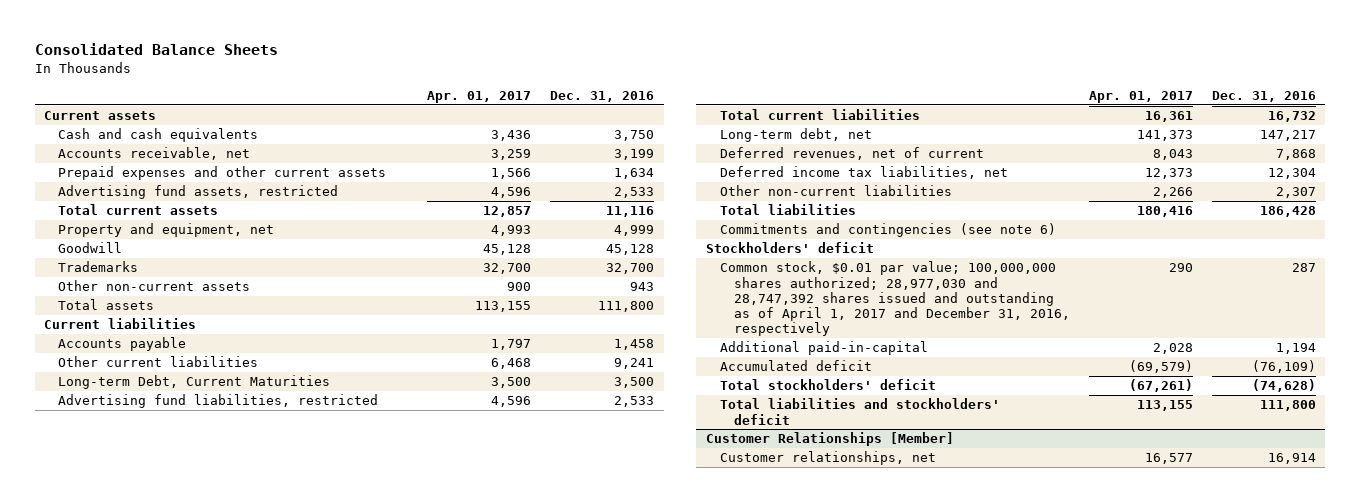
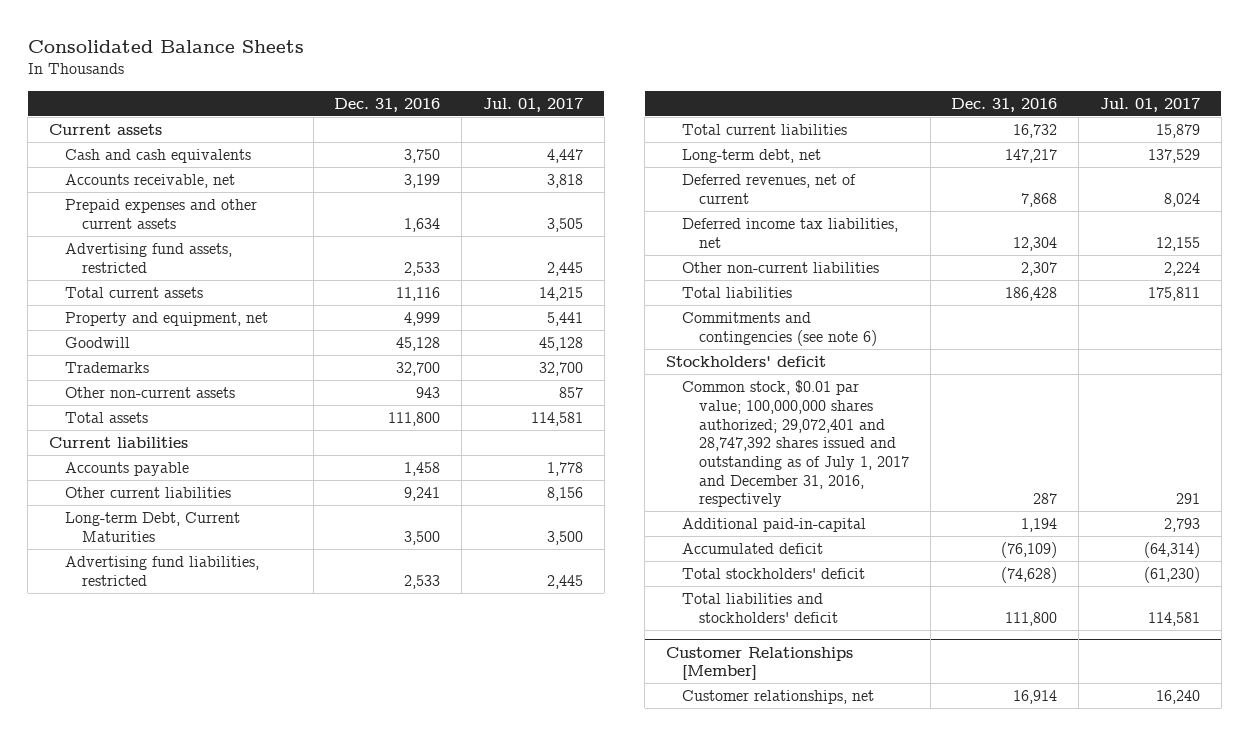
- | Apr. 01, 2017 | Dec. 31, 2016
+ | Dec. 31, 2016 | Jul. 01, 2017
- Common stock, $0.01 par value; 100,000,000 shares authorized; 28,977,030 and 28,747,392 shares issued and outstanding as of April 1, 2017 and December 31, 2016, respectively | 290 | 287
+ Common stock, $0.01 par value; 100,000,000 shares authorized; 29,072,401 and 28,747,392 shares issued and outstanding as of July 1, 2017 and December 31, 2016, respectively | 287 | 291

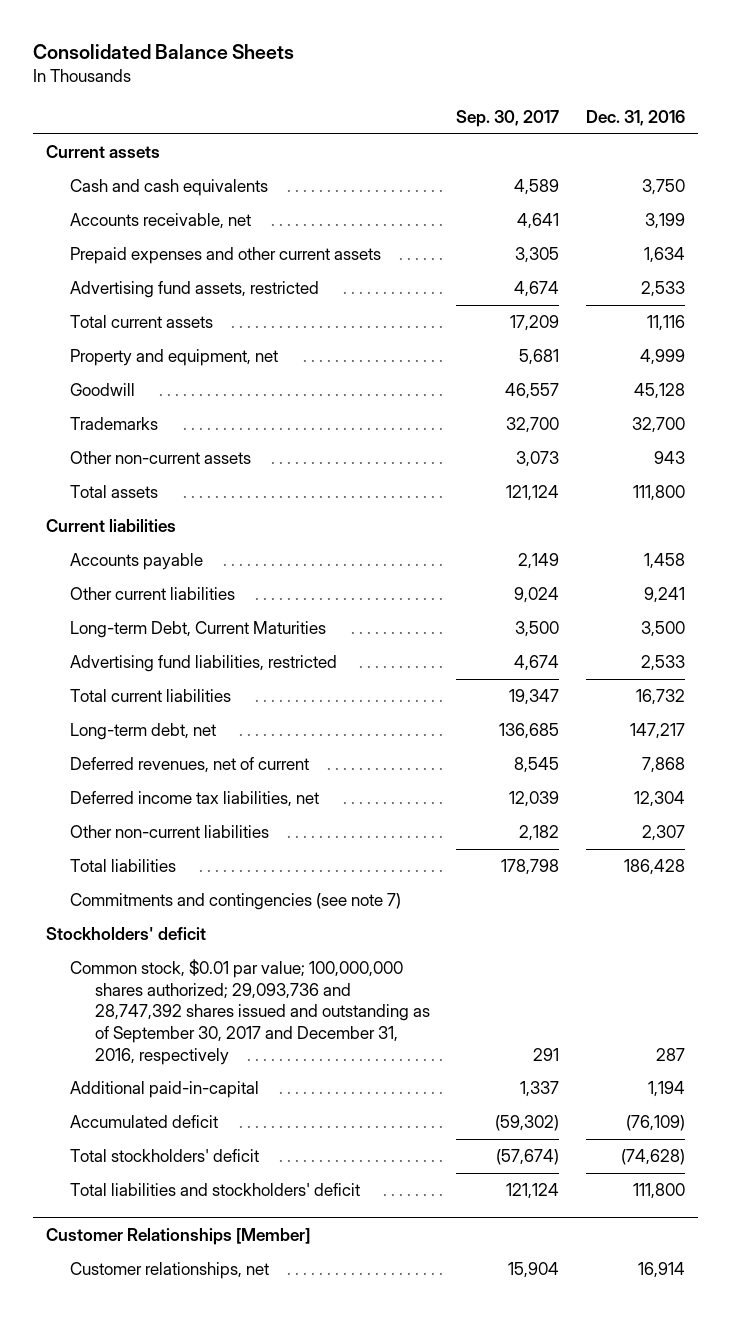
- | Dec. 31, 2016 | Jul. 01, 2017
+ | Sep. 30, 2017 | Dec. 31, 2016
- Commitments and contingencies (see note 6)
+ Commitments and contingencies (see note 7)
- Common stock, $0.01 par value; 100,000,000 shares authorized; 29,072,401 and 28,747,392 shares issued and outstanding as of July 1, 2017 and December 31, 2016, respectively | 287 | 291
+ Common stock, $0.01 par value; 100,000,000 shares authorized; 29,093,736 and 28,747,392 shares issued and outstanding as of September 30, 2017 and December 31, 2016, respectively | 291 | 287

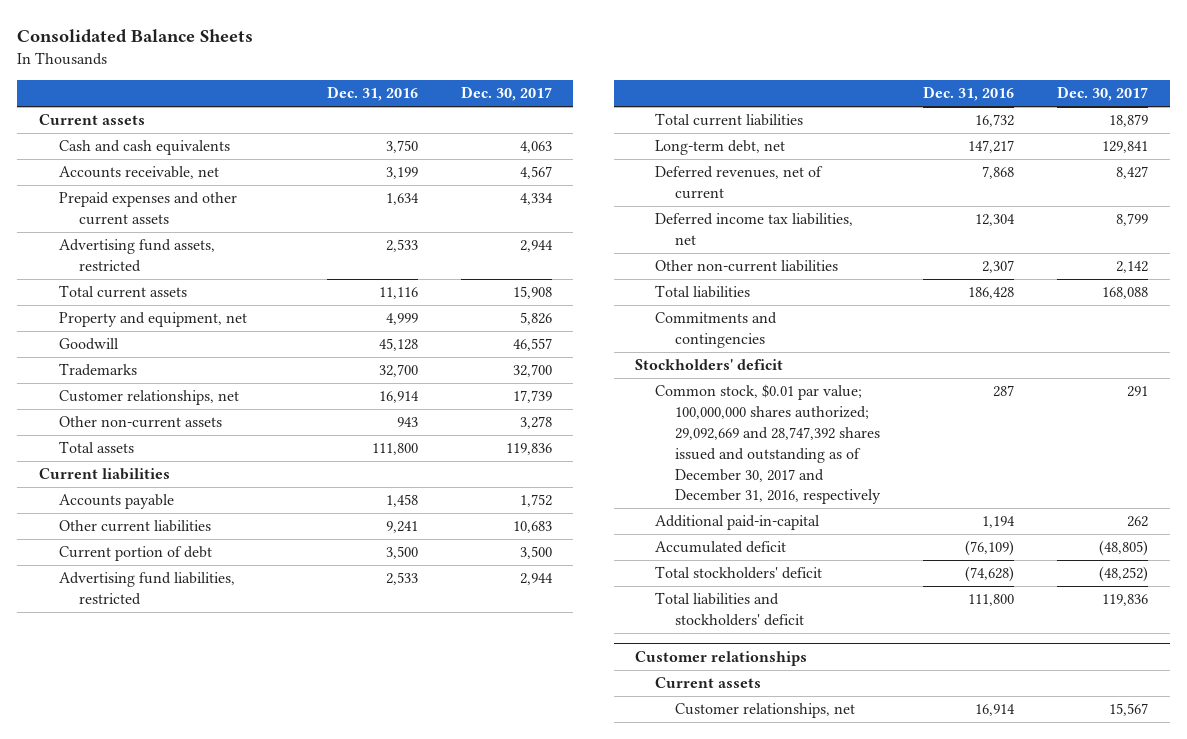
- | Sep. 30, 2017 | Dec. 31, 2016
+ | Dec. 31, 2016 | Dec. 30, 2017
+ Customer relationships, net | 16,914 | 17,739
- Long-term Debt, Current Maturities | 3,500 | 3,500
+ Current portion of debt | 3,500 | 3,500
- Commitments and contingencies (see note 7)
+ Commitments and contingencies
- Common stock, $0.01 par value; 100,000,000 shares authorized; 29,093,736 and 28,747,392 shares issued and outstanding as of September 30, 2017 and December 31, 2016, respectively | 291 | 287
+ Common stock, $0.01 par value; 100,000,000 shares authorized; 29,092,669 and 28,747,392 shares issued and outstanding as of December 30, 2017 and December 31, 2016, respectively | 287 | 291
- Customer Relationships [Member]
+ Customer relationships
+ Current assets

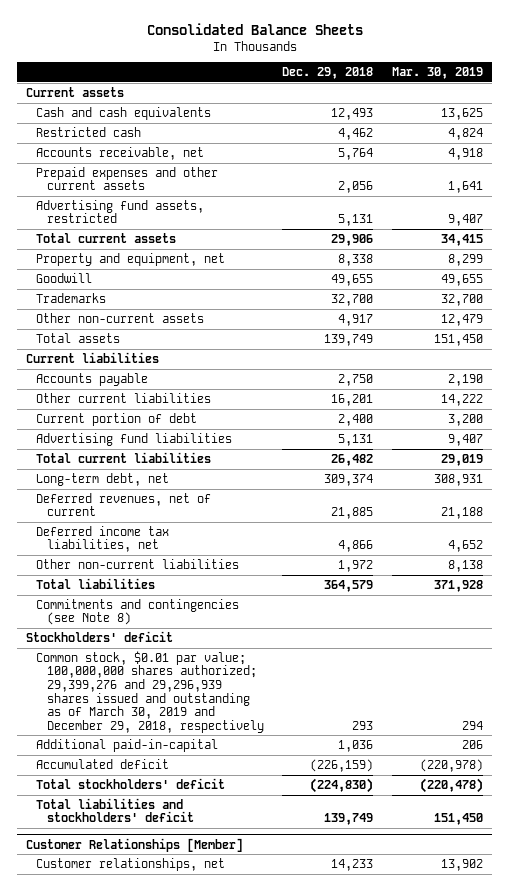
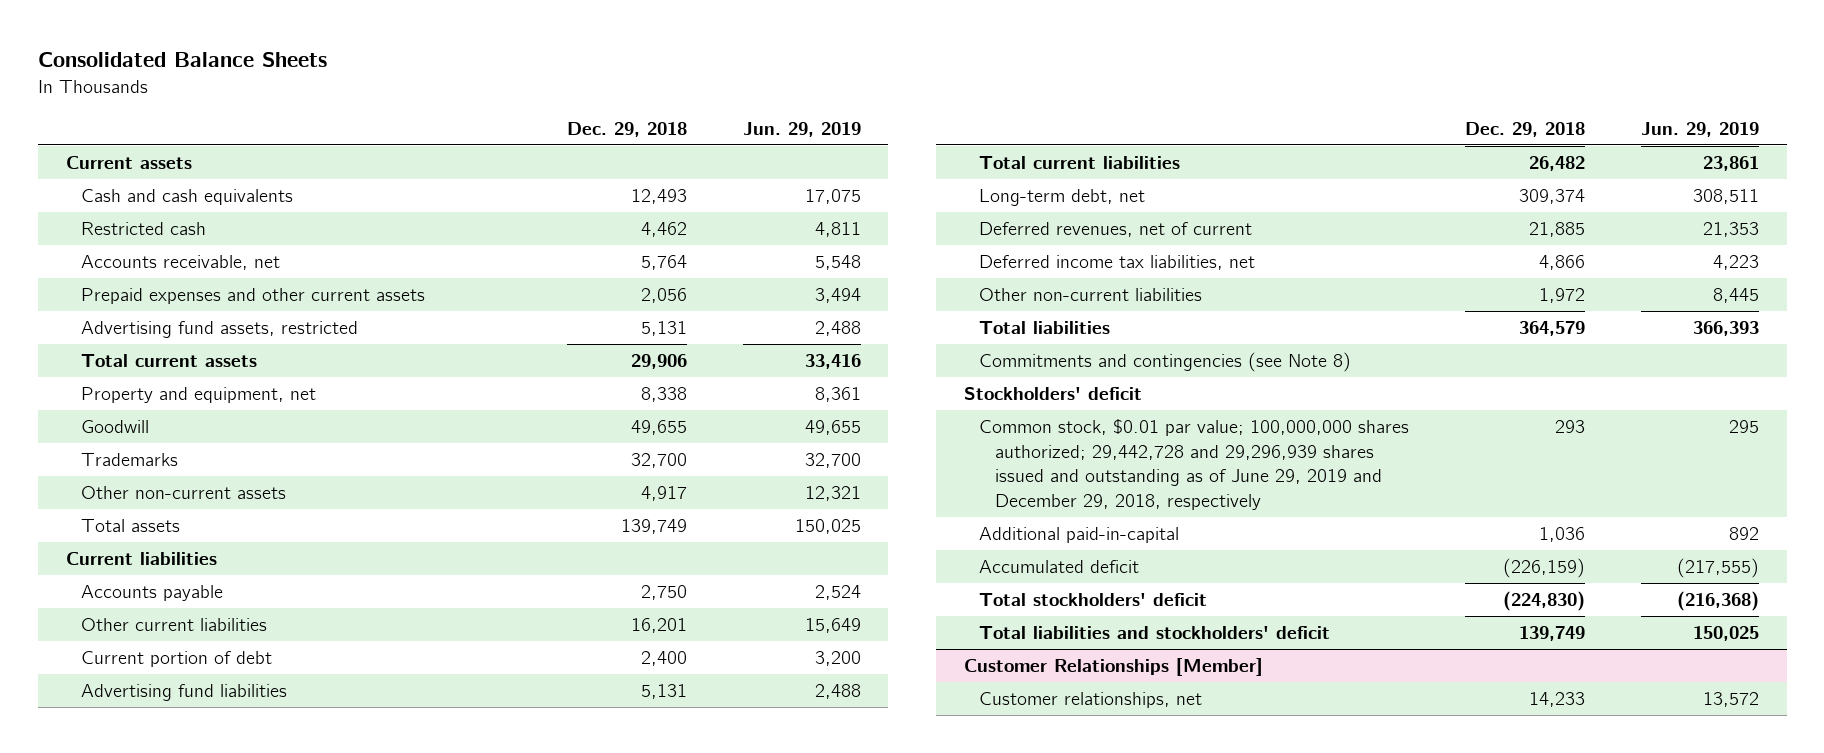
- | Dec. 29, 2018 | Mar. 30, 2019
+ | Dec. 29, 2018 | Jun. 29, 2019
- Common stock, $0.01 par value; 100,000,000 shares authorized; 29,399,276 and 29,296,939 shares issued and outstanding as of March 30, 2019 and December 29, 2018, respectively | 293 | 294
+ Common stock, $0.01 par value; 100,000,000 shares authorized; 29,442,728 and 29,296,939 shares issued and outstanding as of June 29, 2019 and December 29, 2018, respectively | 293 | 295

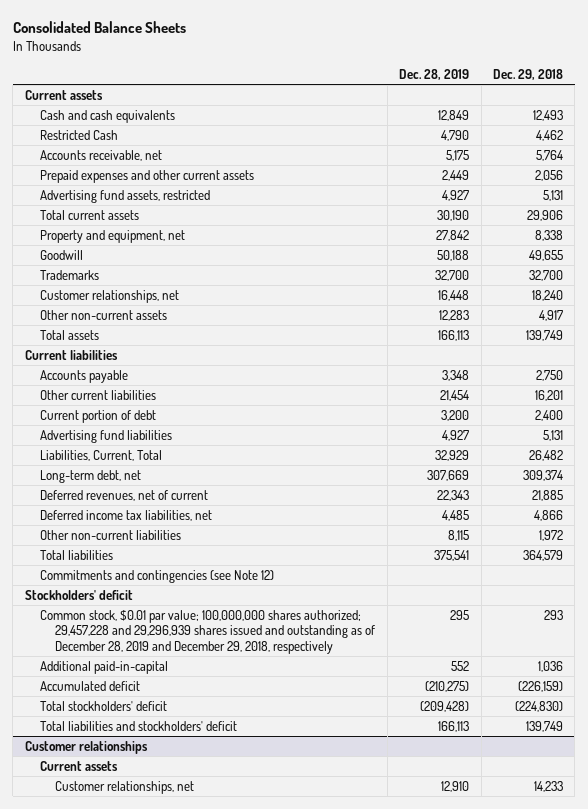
- | Dec. 29, 2018 | Jun. 29, 2019
+ | Dec. 28, 2019 | Dec. 29, 2018
- Restricted cash | 4,462 | 4,811
+ Restricted Cash | 4,790 | 4,462
+ Customer relationships, net | 16,448 | 18,240
- Total current liabilities | 26,482 | 23,861
+ Liabilities, Current, Total | 32,929 | 26,482
- Commitments and contingencies (see Note 8)
+ Commitments and contingencies (see Note 12)
- Common stock, $0.01 par value; 100,000,000 shares authorized; 29,442,728 and 29,296,939 shares issued and outstanding as of June 29, 2019 and December 29, 2018, respectively | 293 | 295
+ Common stock, $0.01 par value; 100,000,000 shares authorized; 29,457,228 and 29,296,939 shares issued and outstanding as of December 28, 2019 and December 29, 2018, respectively | 295 | 293
- Customer Relationships [Member]
+ Customer relationships
+ Current assets

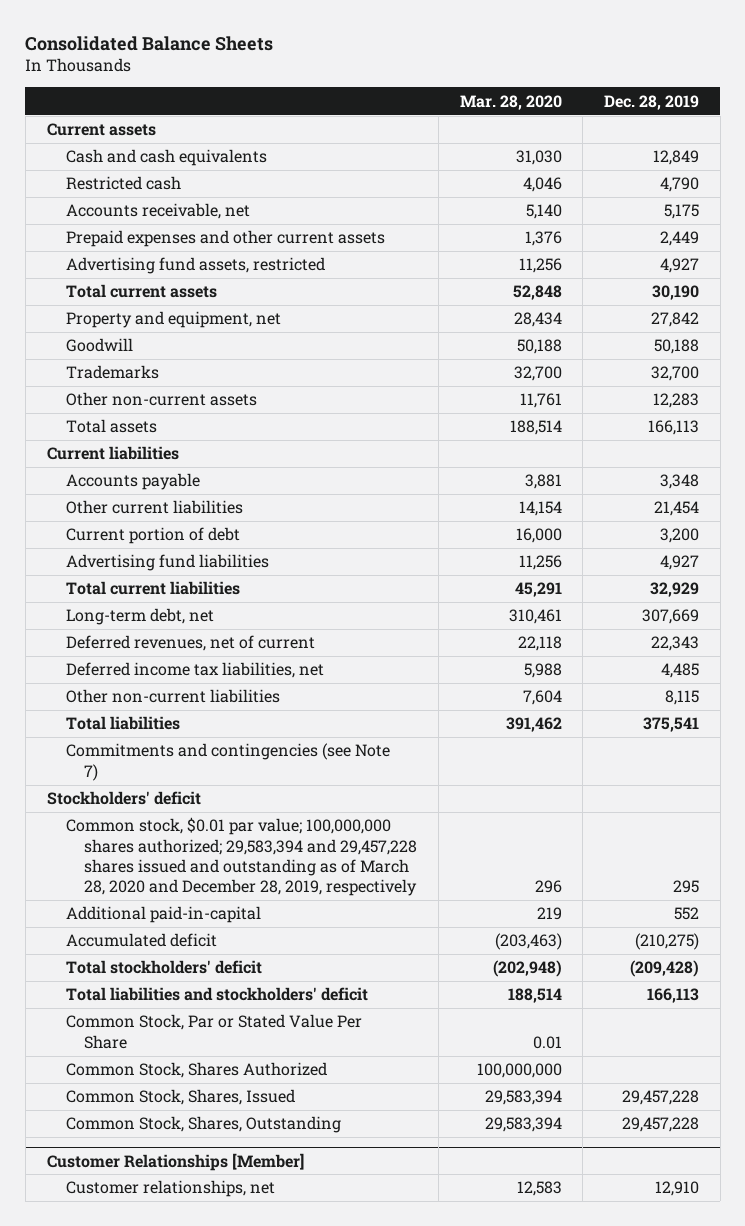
- | Dec. 28, 2019 | Dec. 29, 2018
+ | Mar. 28, 2020 | Dec. 28, 2019
- Restricted Cash | 4,790 | 4,462
+ Restricted cash | 4,046 | 4,790
- Customer relationships, net | 16,448 | 18,240
- Liabilities, Current, Total | 32,929 | 26,482
+ Total current liabilities | 45,291 | 32,929
- Commitments and contingencies (see Note 12)
+ Commitments and contingencies (see Note 7)
- Common stock, $0.01 par value; 100,000,000 shares authorized; 29,457,228 and 29,296,939 shares issued and outstanding as of December 28, 2019 and December 29, 2018, respectively | 295 | 293
+ Common stock, $0.01 par value; 100,000,000 shares authorized; 29,583,394 and 29,457,228 shares issued and outstanding as of March 28, 2020 and December 28, 2019, respectively | 296 | 295
- Customer relationships
- Current assets
+ Common Stock, Par or Stated Value Per Share | 0.01 |
+ Common Stock, Shares Authorized | 100,000,000 |
+ Common Stock, Shares, Issued | 29,583,394 | 29,457,228
+ Common Stock, Shares, Outstanding | 29,583,394 | 29,457,228
+ Customer Relationships [Member]

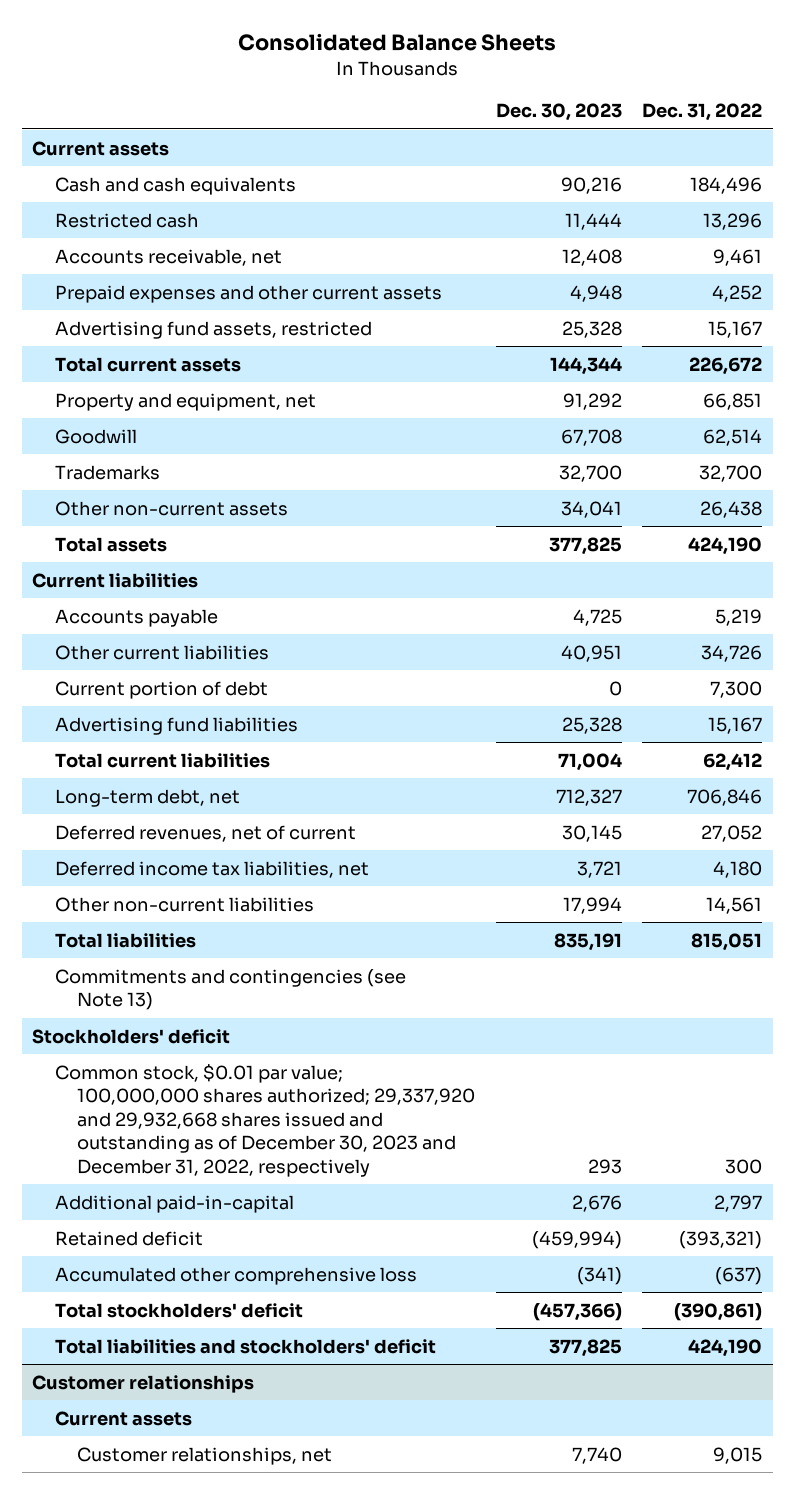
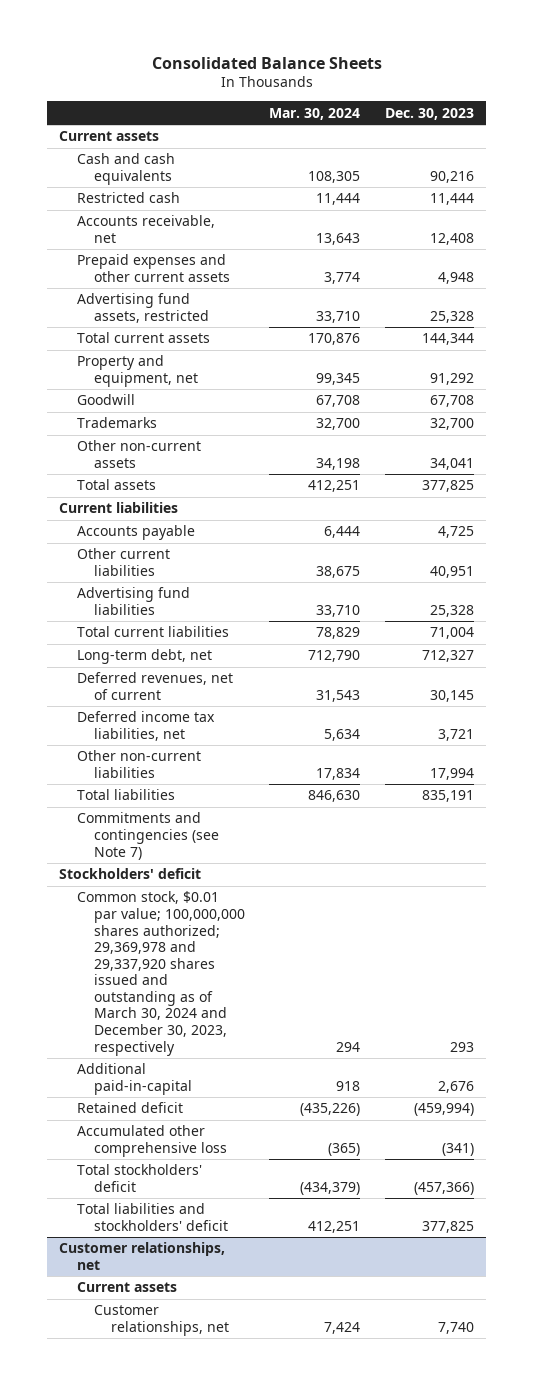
- | Dec. 30, 2023 | Dec. 31, 2022
+ | Mar. 30, 2024 | Dec. 30, 2023
- Current portion of debt | 0 | 7,300
- Commitments and contingencies (see Note 13)
+ Commitments and contingencies (see Note 7)
- Common stock, $0.01 par value; 100,000,000 shares authorized; 29,337,920 and 29,932,668 shares issued and outstanding as of December 30, 2023 and December 31, 2022, respectively | 293 | 300
+ Common stock, $0.01 par value; 100,000,000 shares authorized; 29,369,978 and 29,337,920 shares issued and outstanding as of March 30, 2024 and December 30, 2023, respectively | 294 | 293
- Customer relationships
+ Customer relationships, net

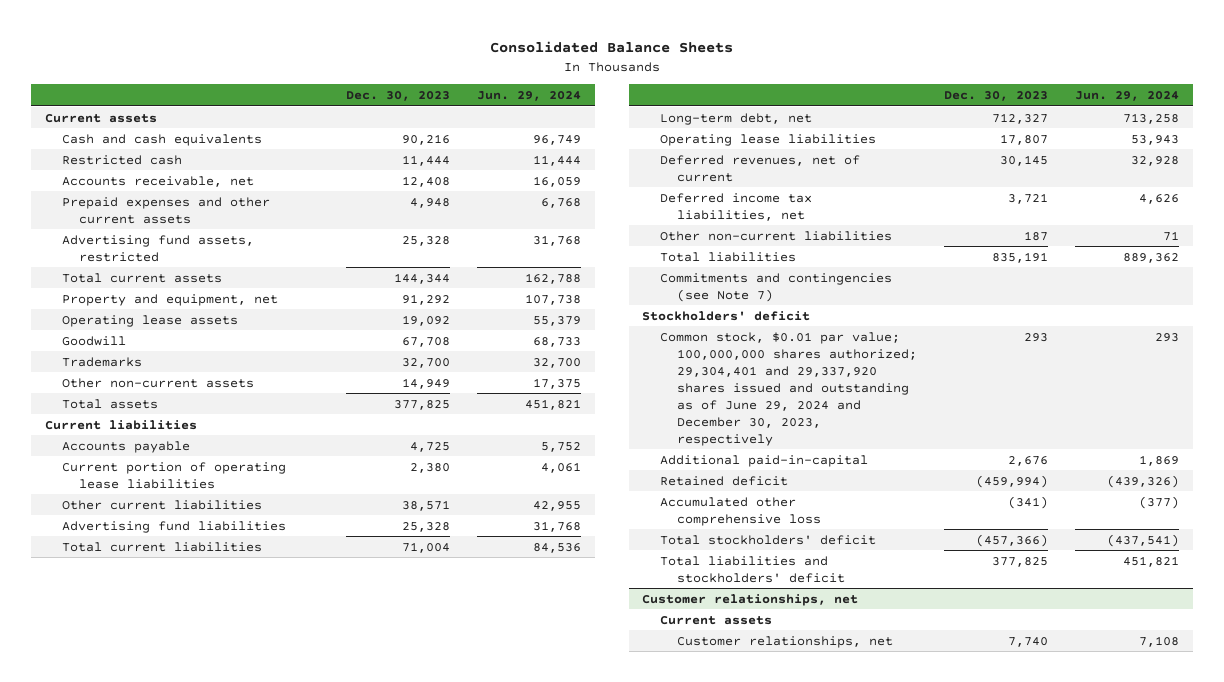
- | Mar. 30, 2024 | Dec. 30, 2023
+ | Dec. 30, 2023 | Jun. 29, 2024
+ Operating lease assets | 19,092 | 55,379
- Other non-current assets | 34,198 | 34,041
+ Other non-current assets | 14,949 | 17,375
- Other current liabilities | 38,675 | 40,951
+ Current portion of operating lease liabilities | 2,380 | 4,061
+ Other current liabilities | 38,571 | 42,955
+ Operating lease liabilities | 17,807 | 53,943
- Other non-current liabilities | 17,834 | 17,994
+ Other non-current liabilities | 187 | 71
- Common stock, $0.01 par value; 100,000,000 shares authorized; 29,369,978 and 29,337,920 shares issued and outstanding as of March 30, 2024 and December 30, 2023, respectively | 294 | 293
+ Common stock, $0.01 par value; 100,000,000 shares authorized; 29,304,401 and 29,337,920 shares issued and outstanding as of June 29, 2024 and December 30, 2023, respectively | 293 | 293

